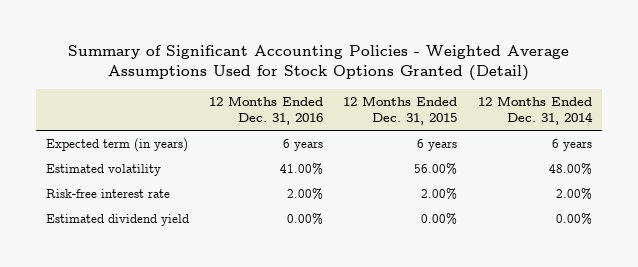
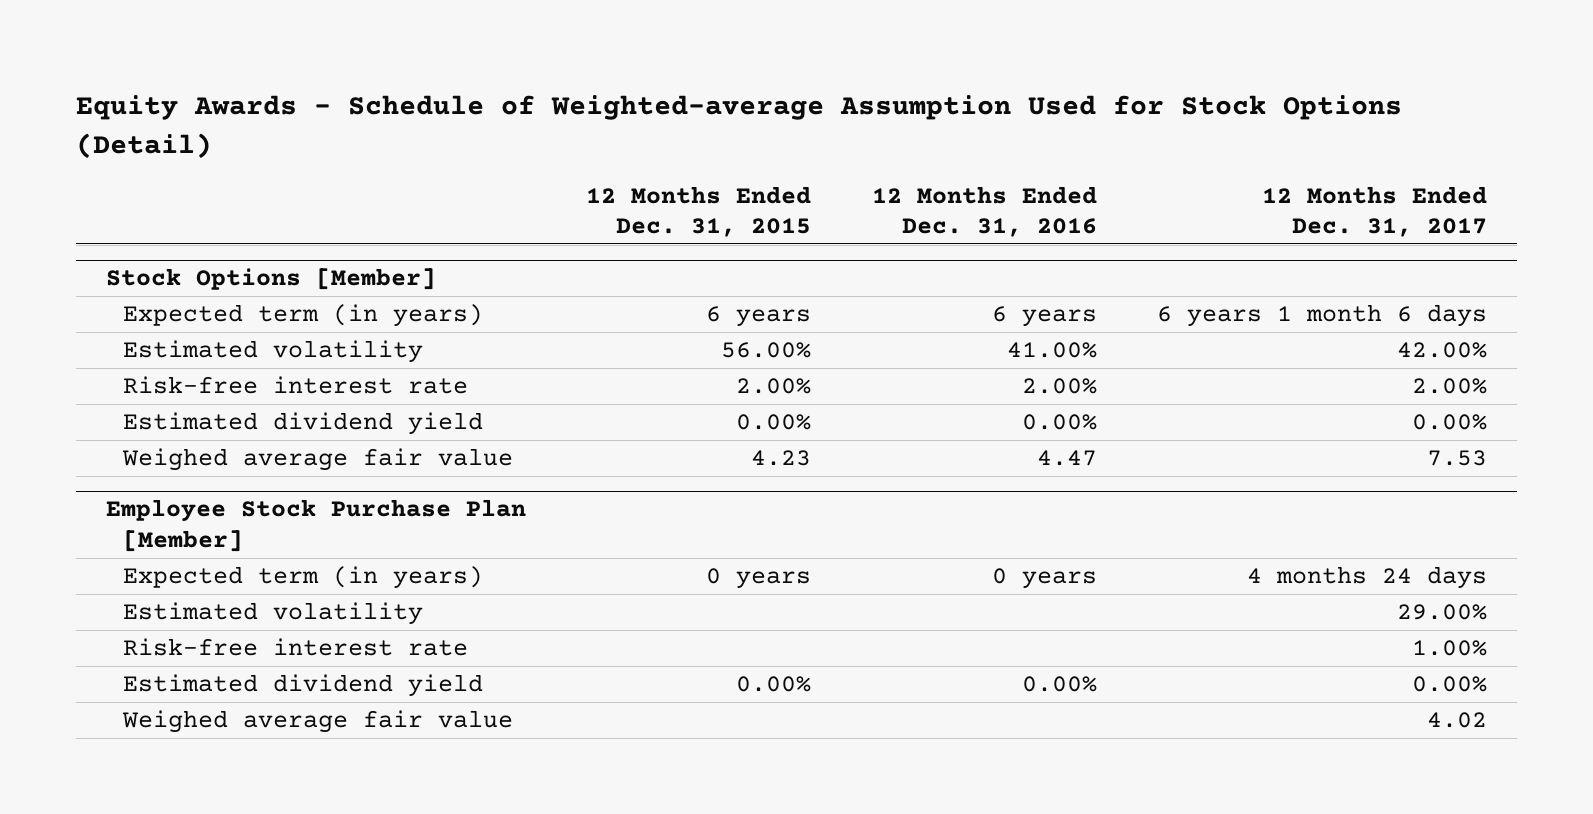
- Summary of Significant Accounting Policies - Weighted Average Assumptions Used for Stock Options Granted (Detail)
+ Equity Awards - Schedule of Weighted-average Assumption Used for Stock Options (Detail)
- | 12 Months Ended Dec. 31, 2016 | 12 Months Ended Dec. 31, 2015 | 12 Months Ended Dec. 31, 2014
+ | 12 Months Ended Dec. 31, 2015 | 12 Months Ended Dec. 31, 2016 | 12 Months Ended Dec. 31, 2017
+ Stock Options [Member]
+ Weighed average fair value | 4.23 | 4.47 | 7.53
+ Employee Stock Purchase Plan [Member]
+ Expected term (in years) | 0 years | 0 years | 4 months 24 days
+ Estimated volatility | | | 29.00%
+ Risk-free interest rate | | | 1.00%
+ Estimated dividend yield | 0.00% | 0.00% | 0.00%
+ Weighed average fair value | | | 4.02

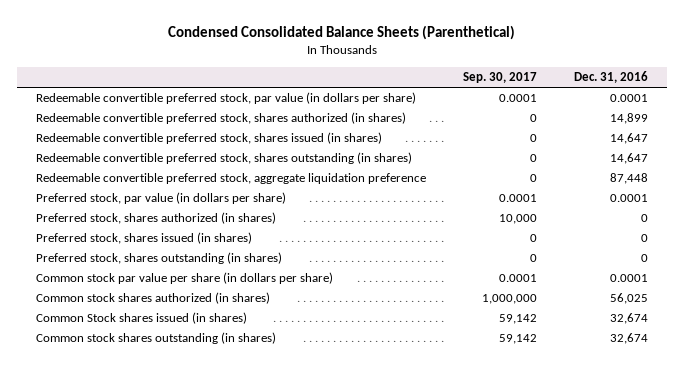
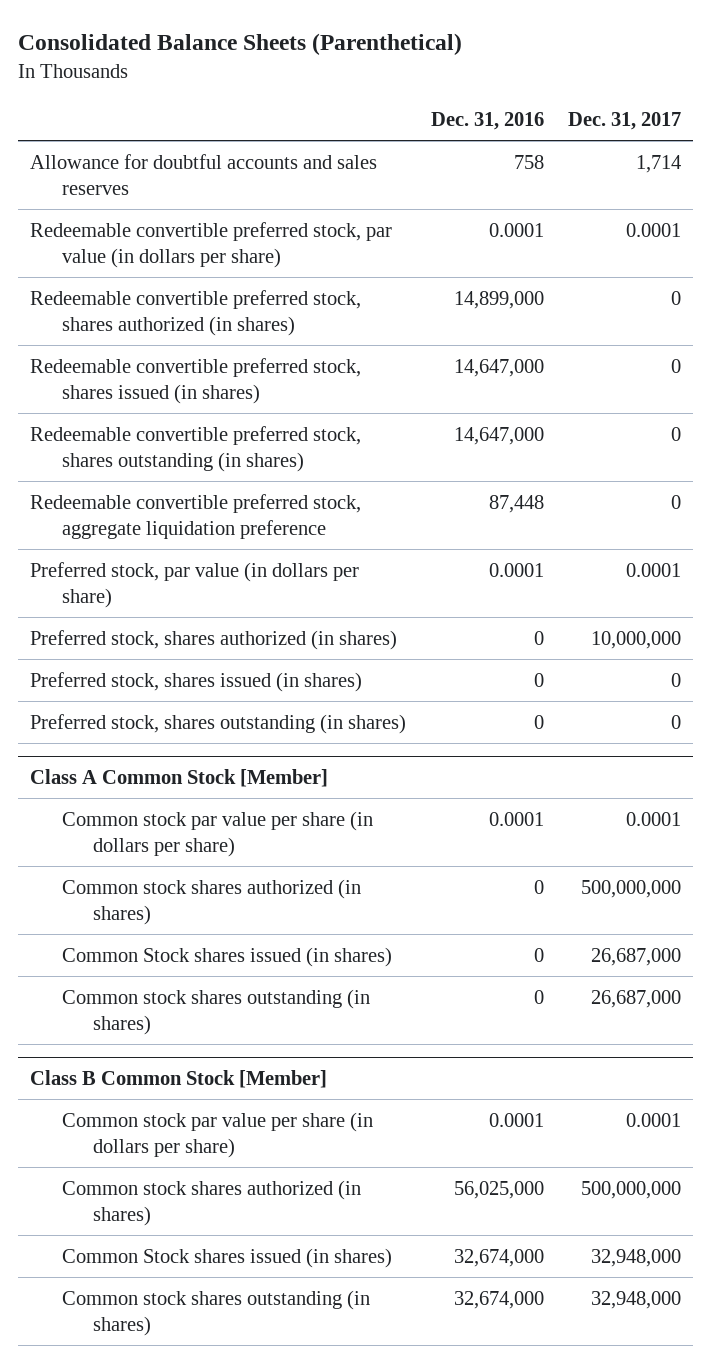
- Condensed Consolidated Balance Sheets (Parenthetical)
+ Consolidated Balance Sheets (Parenthetical)
- | Sep. 30, 2017 | Dec. 31, 2016
+ | Dec. 31, 2016 | Dec. 31, 2017
+ Allowance for doubtful accounts and sales reserves | 758 | 1,714
- Redeemable convertible preferred stock, shares authorized (in shares) | 0 | 14,899
- Redeemable convertible preferred stock, shares issued (in shares) | 0 | 14,647
- Redeemable convertible preferred stock, shares outstanding (in shares) | 0 | 14,647
+ Redeemable convertible preferred stock, shares authorized (in shares) | 14,899,000 | 0
+ Redeemable convertible preferred stock, shares issued (in shares) | 14,647,000 | 0
+ Redeemable convertible preferred stock, shares outstanding (in shares) | 14,647,000 | 0
+ Class A Common Stock [Member]
- Common stock shares authorized (in shares) | 1,000,000 | 56,025
- Common Stock shares issued (in shares) | 59,142 | 32,674
- Common stock shares outstanding (in shares) | 59,142 | 32,674
+ Common stock shares authorized (in shares) | 0 | 500,000,000
+ Common Stock shares issued (in shares) | 0 | 26,687,000
+ Common stock shares outstanding (in shares) | 0 | 26,687,000
+ Class B Common Stock [Member]
+ Common stock par value per share (in dollars per share) | 0.0001 | 0.0001
+ Common stock shares authorized (in shares) | 56,025,000 | 500,000,000
+ Common Stock shares issued (in shares) | 32,674,000 | 32,948,000
+ Common stock shares outstanding (in shares) | 32,674,000 | 32,948,000

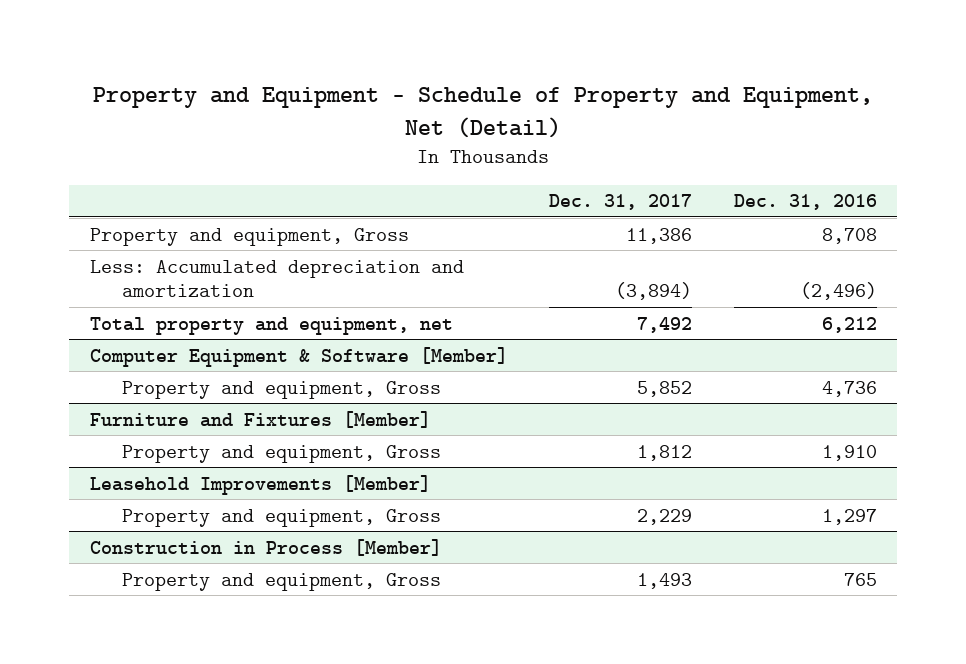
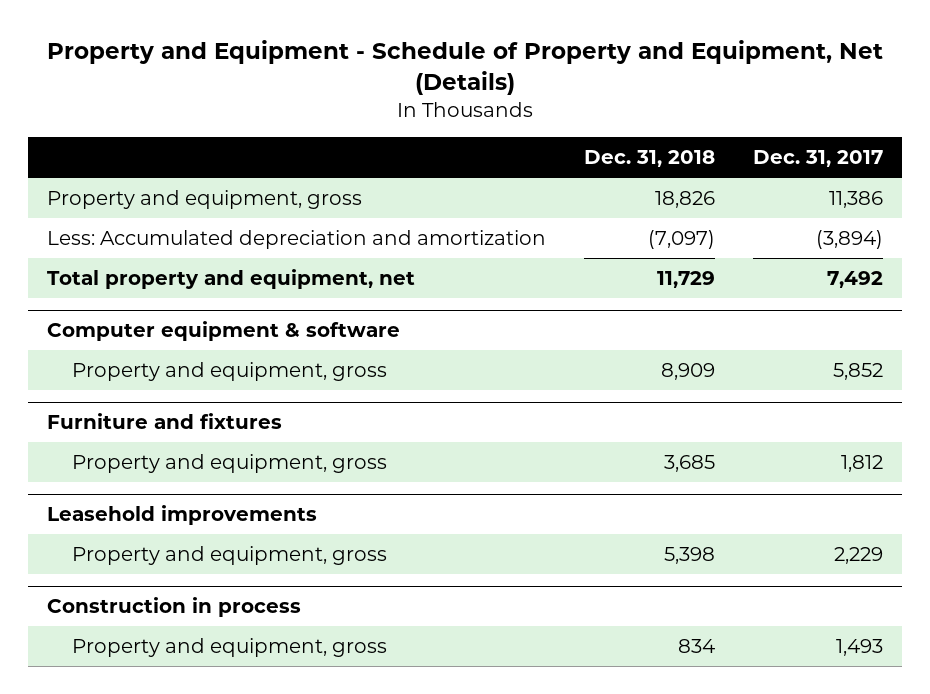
- Property and Equipment - Schedule of Property and Equipment, Net (Detail)
+ Property and Equipment - Schedule of Property and Equipment, Net (Details)
- | Dec. 31, 2017 | Dec. 31, 2016
+ | Dec. 31, 2018 | Dec. 31, 2017
- Property and equipment, Gross | 11,386 | 8,708
+ Property and equipment, gross | 18,826 | 11,386
- Computer Equipment & Software [Member]
- Property and equipment, Gross | 5,852 | 4,736
- Furniture and Fixtures [Member]
- Property and equipment, Gross | 1,812 | 1,910
- Leasehold Improvements [Member]
- Property and equipment, Gross | 2,229 | 1,297
- Construction in Process [Member]
- Property and equipment, Gross | 1,493 | 765
+ Computer equipment & software
+ Property and equipment, gross | 8,909 | 5,852
+ Furniture and fixtures
+ Property and equipment, gross | 3,685 | 1,812
+ Leasehold improvements
+ Property and equipment, gross | 5,398 | 2,229
+ Construction in process
+ Property and equipment, gross | 834 | 1,493

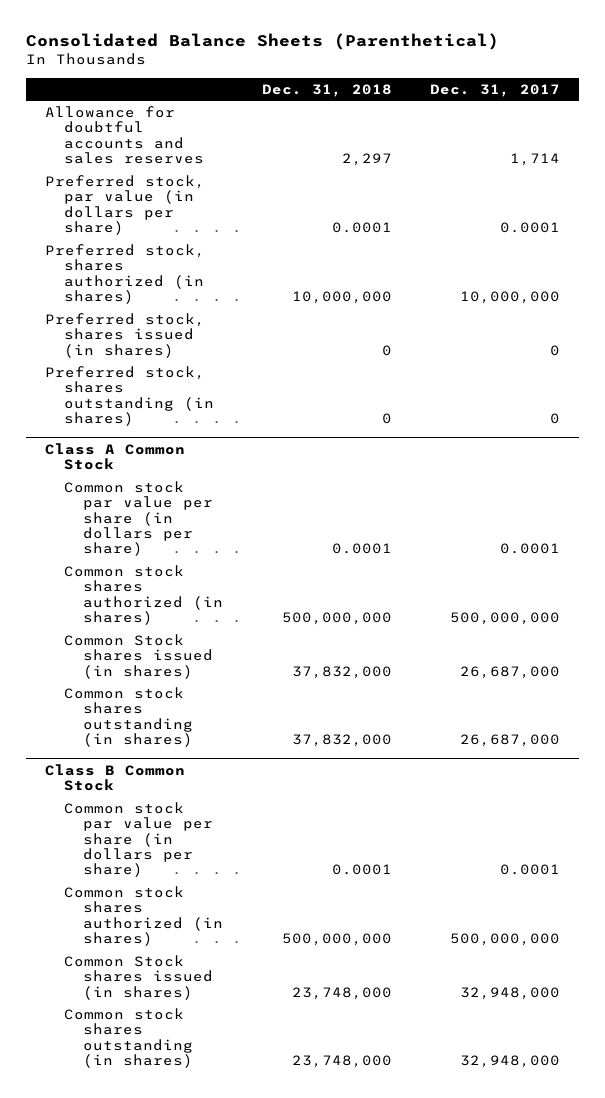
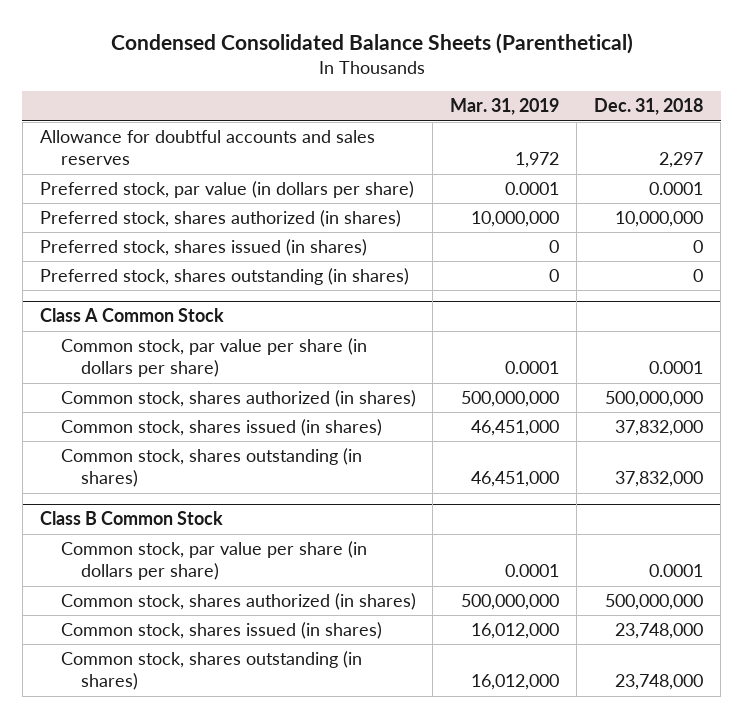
- Consolidated Balance Sheets (Parenthetical)
+ Condensed Consolidated Balance Sheets (Parenthetical)
- | Dec. 31, 2018 | Dec. 31, 2017
+ | Mar. 31, 2019 | Dec. 31, 2018
@ Class A Common Stock
- Common stock par value per share (in dollars per share) | 0.0001 | 0.0001
- Common stock shares authorized (in shares) | 500,000,000 | 500,000,000
- Common Stock shares issued (in shares) | 37,832,000 | 26,687,000
- Common stock shares outstanding (in shares) | 37,832,000 | 26,687,000
+ Common stock, par value per share (in dollars per share) | 0.0001 | 0.0001
+ Common stock, shares authorized (in shares) | 500,000,000 | 500,000,000
+ Common stock, shares issued (in shares) | 46,451,000 | 37,832,000
+ Common stock, shares outstanding (in shares) | 46,451,000 | 37,832,000
@ Class B Common Stock
- Common stock par value per share (in dollars per share) | 0.0001 | 0.0001
- Common stock shares authorized (in shares) | 500,000,000 | 500,000,000
- Common Stock shares issued (in shares) | 23,748,000 | 32,948,000
- Common stock shares outstanding (in shares) | 23,748,000 | 32,948,000
+ Common stock, par value per share (in dollars per share) | 0.0001 | 0.0001
+ Common stock, shares authorized (in shares) | 500,000,000 | 500,000,000
+ Common stock, shares issued (in shares) | 16,012,000 | 23,748,000
+ Common stock, shares outstanding (in shares) | 16,012,000 | 23,748,000

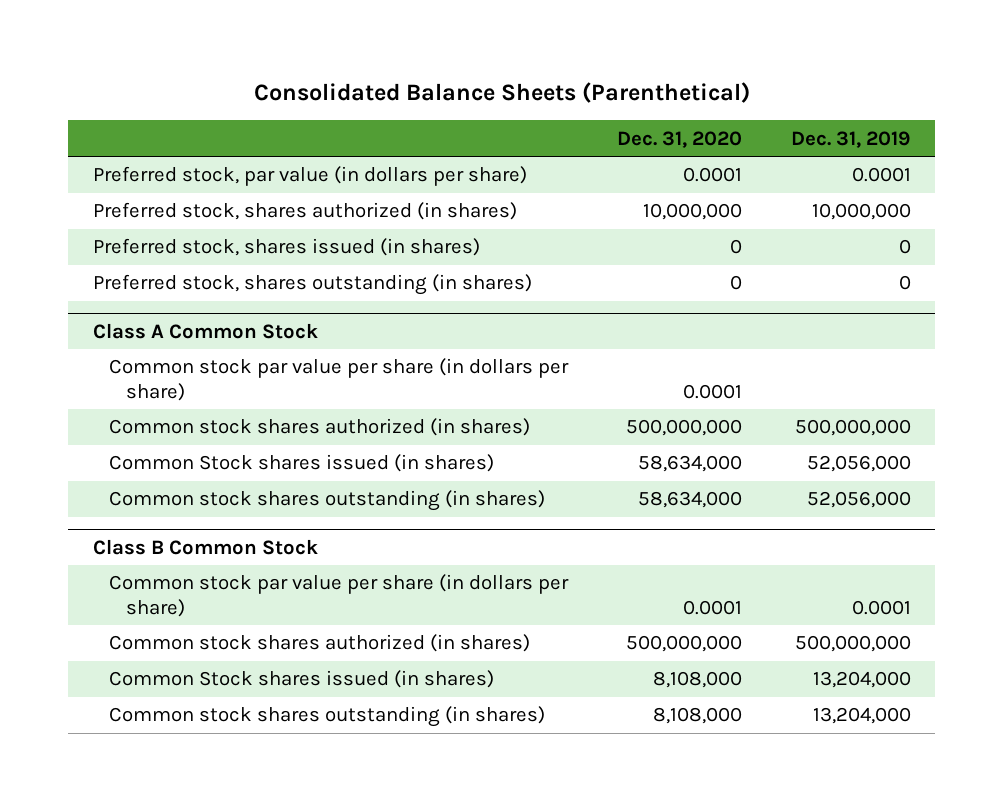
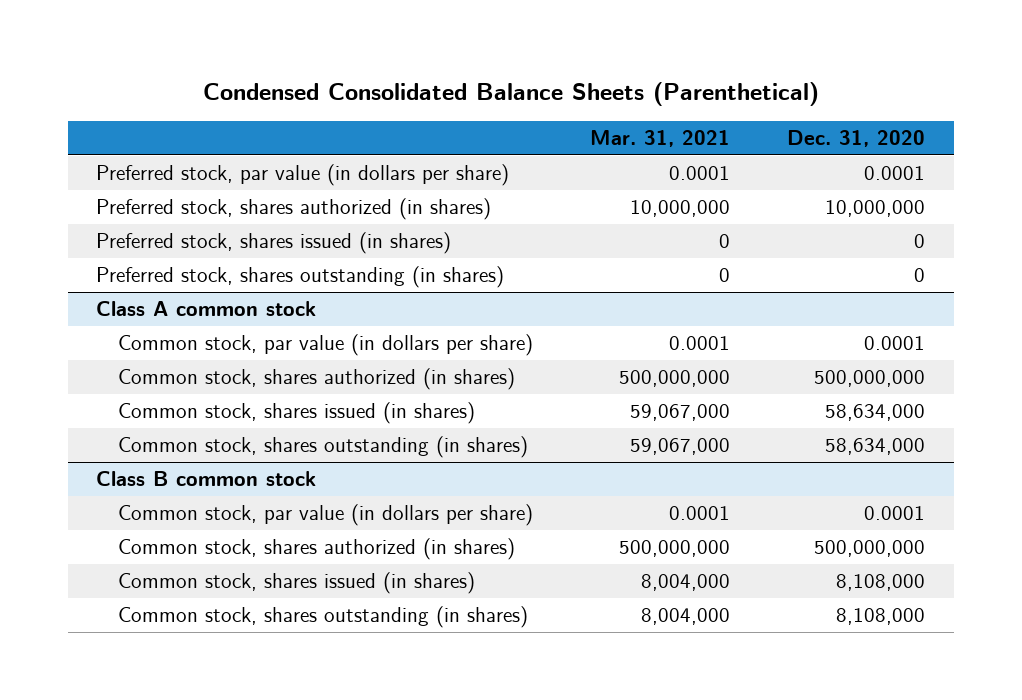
- Consolidated Balance Sheets (Parenthetical)
+ Condensed Consolidated Balance Sheets (Parenthetical)
- | Dec. 31, 2020 | Dec. 31, 2019
+ | Mar. 31, 2021 | Dec. 31, 2020
- Class A Common Stock
- Common stock par value per share (in dollars per share) | 0.0001 |
- Common stock shares authorized (in shares) | 500,000,000 | 500,000,000
- Common Stock shares issued (in shares) | 58,634,000 | 52,056,000
- Common stock shares outstanding (in shares) | 58,634,000 | 52,056,000
- Class B Common Stock
- Common stock par value per share (in dollars per share) | 0.0001 | 0.0001
- Common stock shares authorized (in shares) | 500,000,000 | 500,000,000
- Common Stock shares issued (in shares) | 8,108,000 | 13,204,000
- Common stock shares outstanding (in shares) | 8,108,000 | 13,204,000
+ Class A common stock
+ Common stock, par value (in dollars per share) | 0.0001 | 0.0001
+ Common stock, shares authorized (in shares) | 500,000,000 | 500,000,000
+ Common stock, shares issued (in shares) | 59,067,000 | 58,634,000
+ Common stock, shares outstanding (in shares) | 59,067,000 | 58,634,000
+ Class B common stock
+ Common stock, par value (in dollars per share) | 0.0001 | 0.0001
+ Common stock, shares authorized (in shares) | 500,000,000 | 500,000,000
+ Common stock, shares issued (in shares) | 8,004,000 | 8,108,000
+ Common stock, shares outstanding (in shares) | 8,004,000 | 8,108,000

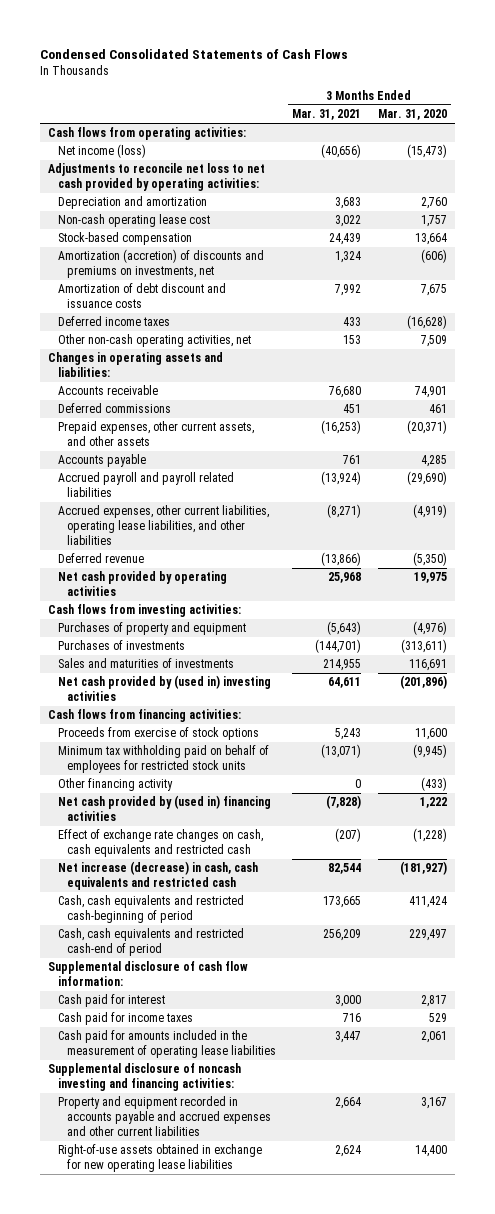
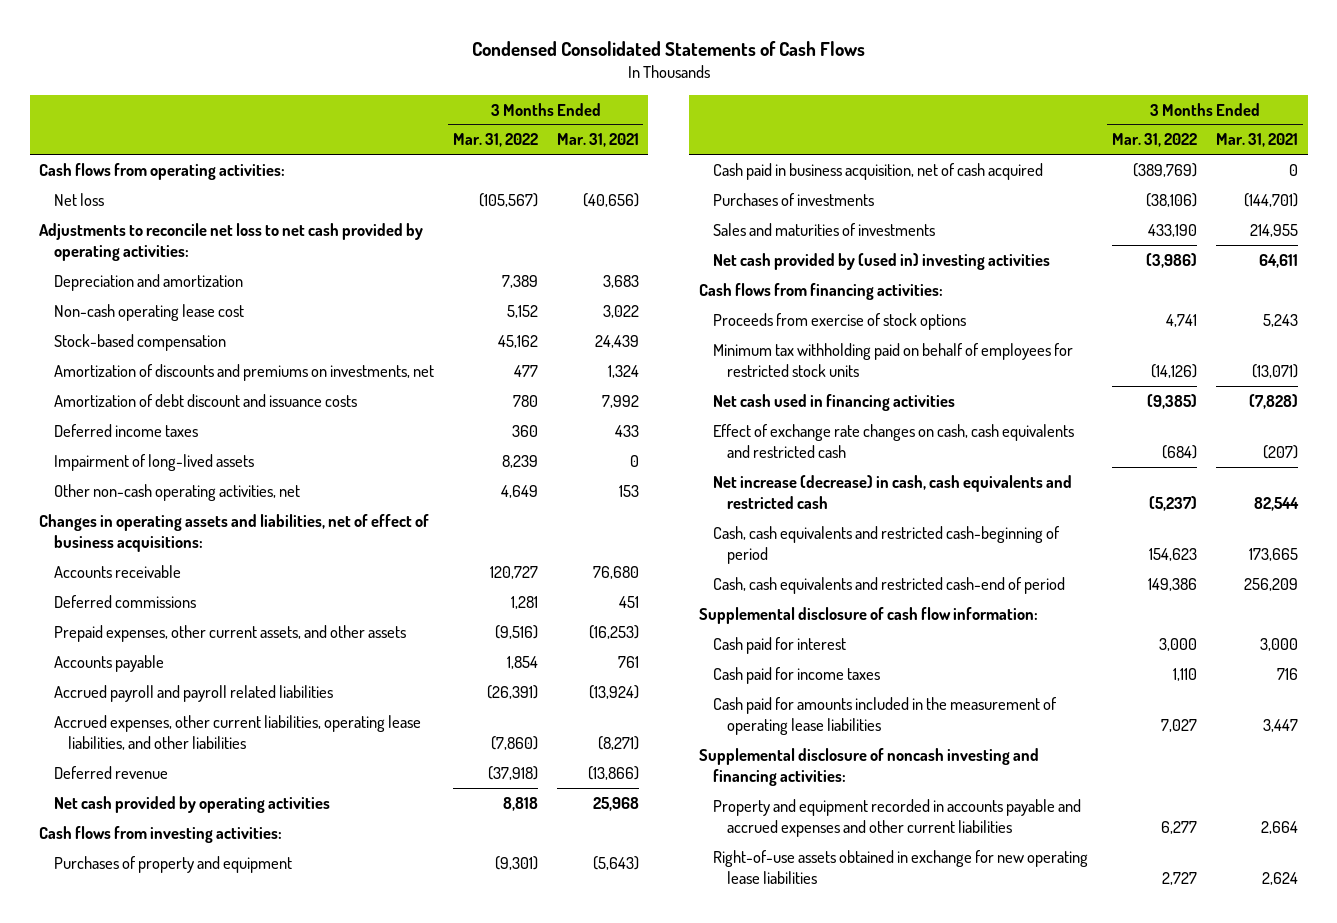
- | 3 Months Ended Mar. 31, 2021 | 3 Months Ended Mar. 31, 2020
+ | 3 Months Ended Mar. 31, 2022 | 3 Months Ended Mar. 31, 2021
- Net income (loss) | (40,656) | (15,473)
+ Net loss | (105,567) | (40,656)
- Amortization (accretion) of discounts and premiums on investments, net | 1,324 | (606)
+ Amortization of discounts and premiums on investments, net | 477 | 1,324
+ Impairment of long-lived assets | 8,239 | 0
- Changes in operating assets and liabilities:
+ Changes in operating assets and liabilities, net of effect of business acquisitions:
+ Cash paid in business acquisition, net of cash acquired | (389,769) | 0
- Other financing activity | 0 | (433)
- Net cash provided by (used in) financing activities | (7,828) | 1,222
+ Net cash used in financing activities | (9,385) | (7,828)

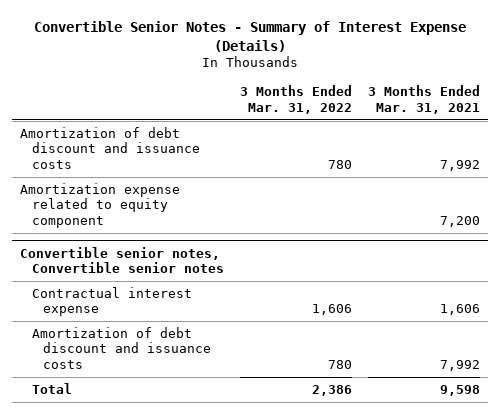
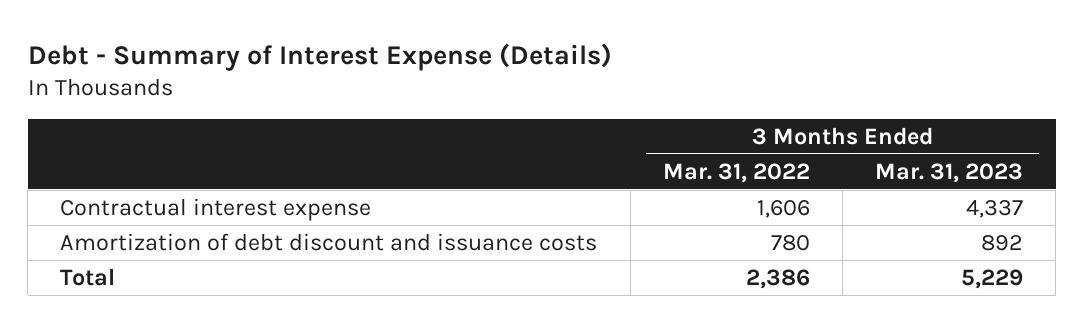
- Convertible Senior Notes - Summary of Interest Expense (Details)
+ Debt - Summary of Interest Expense (Details)
- | 3 Months Ended Mar. 31, 2022 | 3 Months Ended Mar. 31, 2021
+ | 3 Months Ended Mar. 31, 2022 | 3 Months Ended Mar. 31, 2023
- Amortization of debt discount and issuance costs | 780 | 7,992
- Amortization expense related to equity component | | 7,200
- Convertible senior notes, Convertible senior notes

